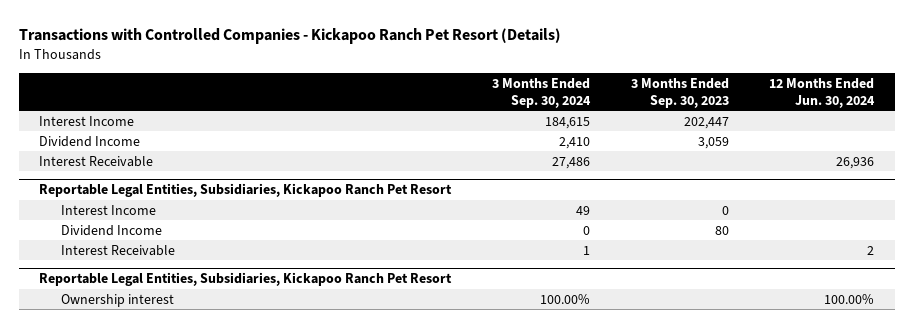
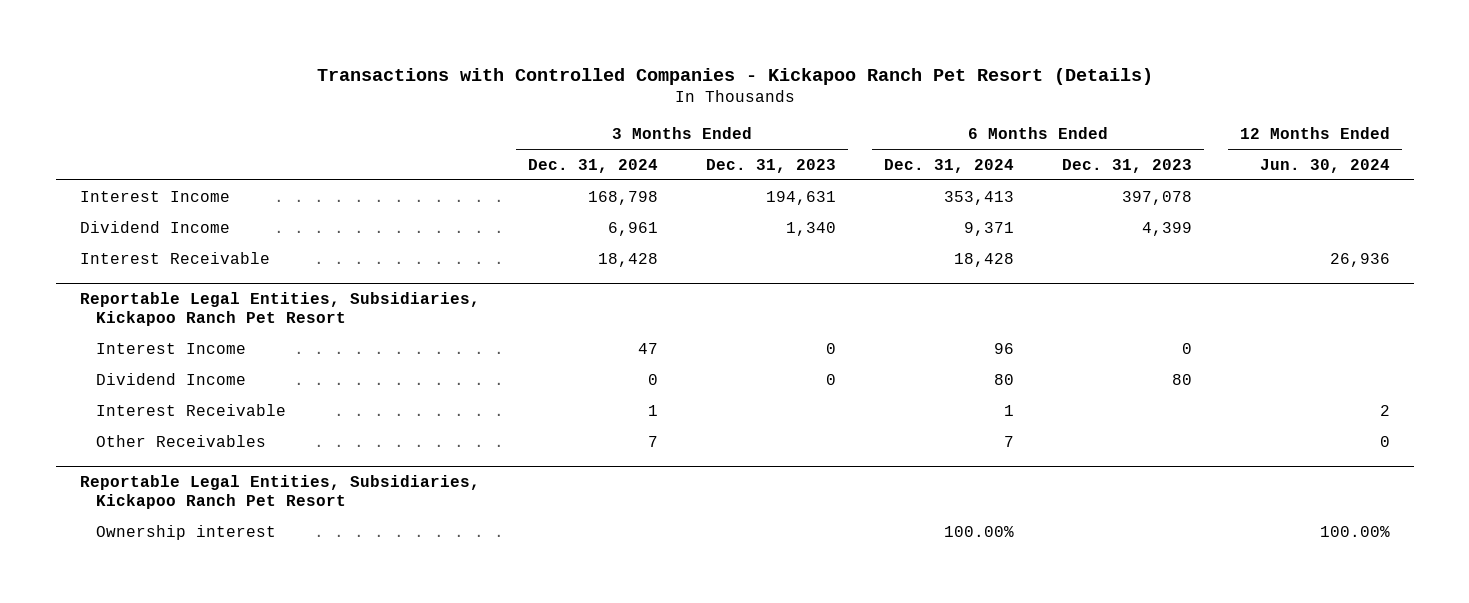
- | 3 Months Ended Sep. 30, 2024 | 3 Months Ended Sep. 30, 2023 | 12 Months Ended Jun. 30, 2024
+ | 3 Months Ended Dec. 31, 2024 | 3 Months Ended Dec. 31, 2023 | 6 Months Ended Dec. 31, 2024 | 6 Months Ended Dec. 31, 2023 | 12 Months Ended Jun. 30, 2024
@ Reportable Legal Entities, Subsidiaries, Kickapoo Ranch Pet Resort
+ Other Receivables | 7 | | 7 | | 0

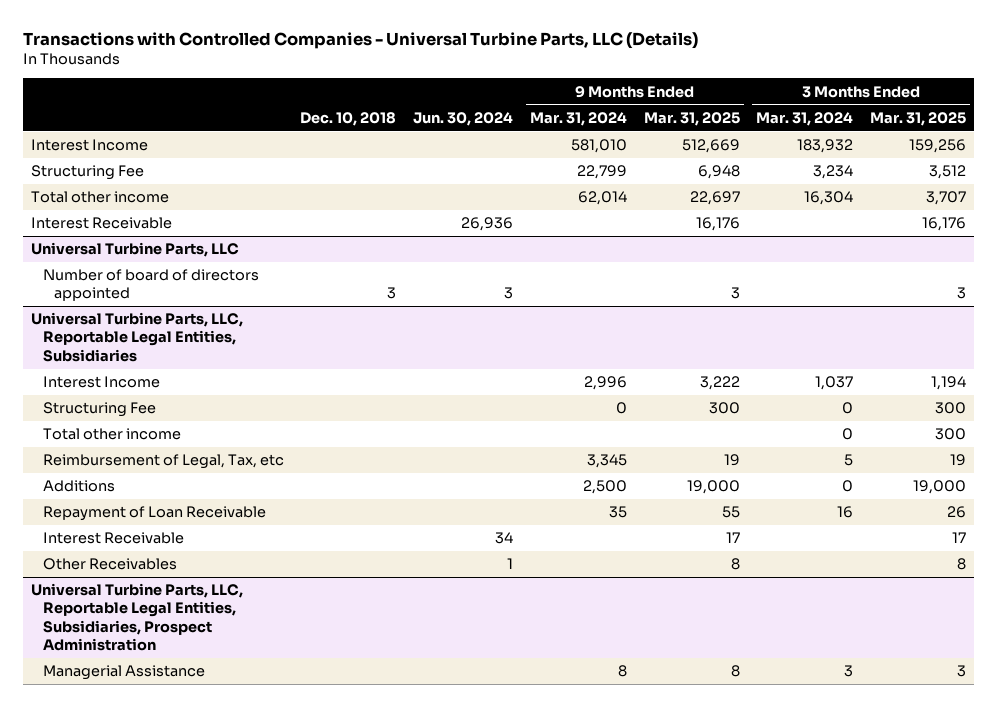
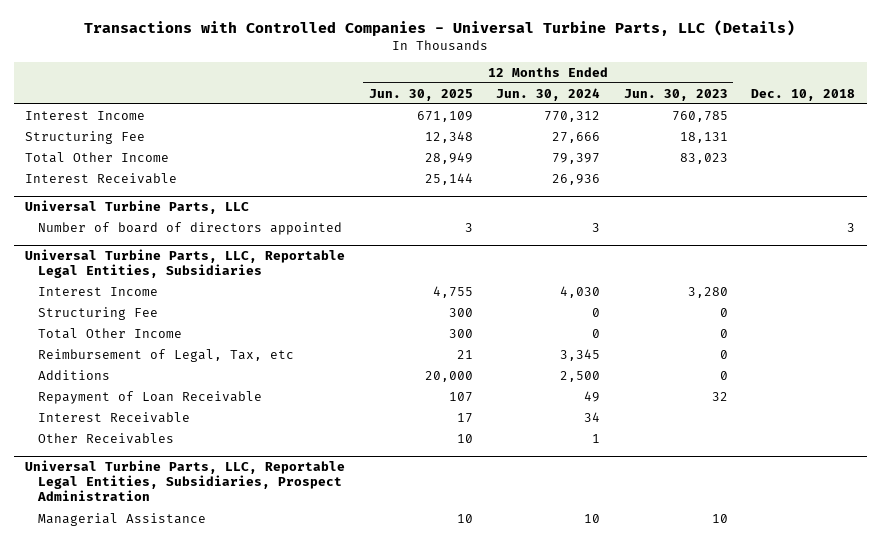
- | Dec. 10, 2018 | Jun. 30, 2024 | 9 Months Ended Mar. 31, 2024 | 9 Months Ended Mar. 31, 2025 | 3 Months Ended Mar. 31, 2024 | 3 Months Ended Mar. 31, 2025
+ | 12 Months Ended Jun. 30, 2025 | 12 Months Ended Jun. 30, 2024 | 12 Months Ended Jun. 30, 2023 | Dec. 10, 2018
- Total other income | | | 62,014 | 22,697 | 16,304 | 3,707
+ Total Other Income | 28,949 | 79,397 | 83,023 |
@ Universal Turbine Parts, LLC, Reportable Legal Entities, Subsidiaries
- Total other income | | | | | 0 | 300
+ Total Other Income | 300 | 0 | 0 |

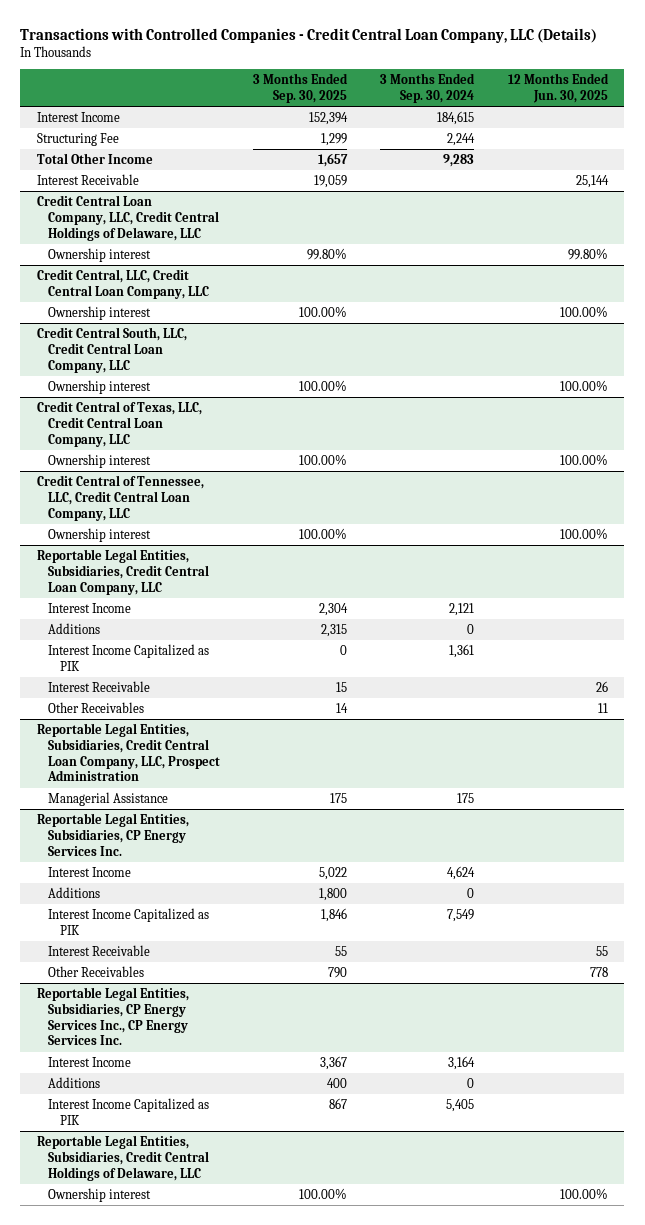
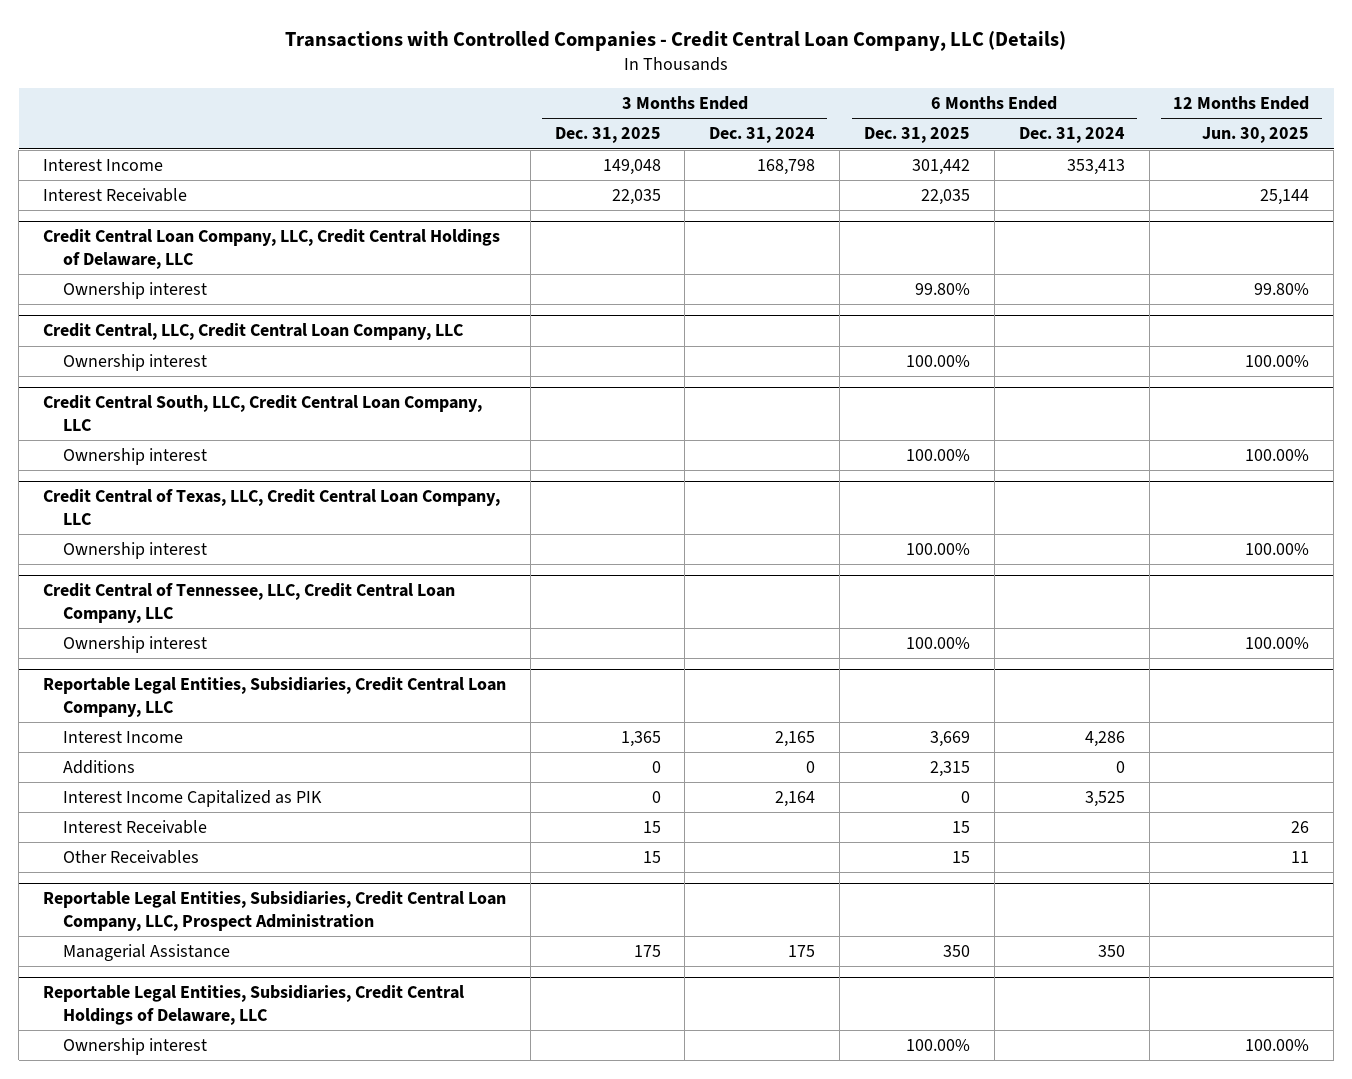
- | 3 Months Ended Sep. 30, 2025 | 3 Months Ended Sep. 30, 2024 | 12 Months Ended Jun. 30, 2025
+ | 3 Months Ended Dec. 31, 2025 | 3 Months Ended Dec. 31, 2024 | 6 Months Ended Dec. 31, 2025 | 6 Months Ended Dec. 31, 2024 | 12 Months Ended Jun. 30, 2025
- Structuring Fee | 1,299 | 2,244 |
- Total Other Income | 1,657 | 9,283 |
- Reportable Legal Entities, Subsidiaries, CP Energy Services Inc.
- Interest Income | 5,022 | 4,624 |
- Additions | 1,800 | 0 |
- Interest Income Capitalized as PIK | 1,846 | 7,549 |
- Interest Receivable | 55 | | 55
- Other Receivables | 790 | | 778
- Reportable Legal Entities, Subsidiaries, CP Energy Services Inc., CP Energy Services Inc.
- Interest Income | 3,367 | 3,164 |
- Additions | 400 | 0 |
- Interest Income Capitalized as PIK | 867 | 5,405 |

